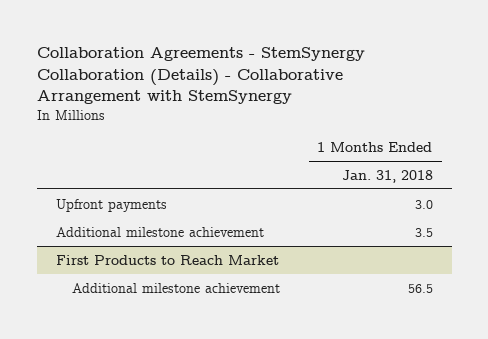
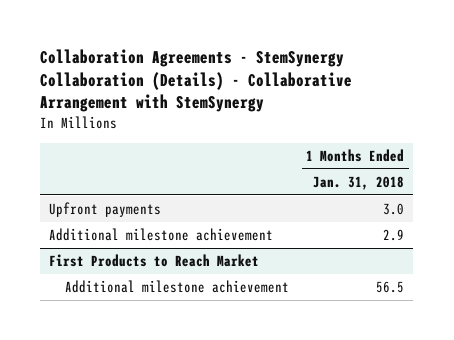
- Additional milestone achievement | 3.5
+ Additional milestone achievement | 2.9

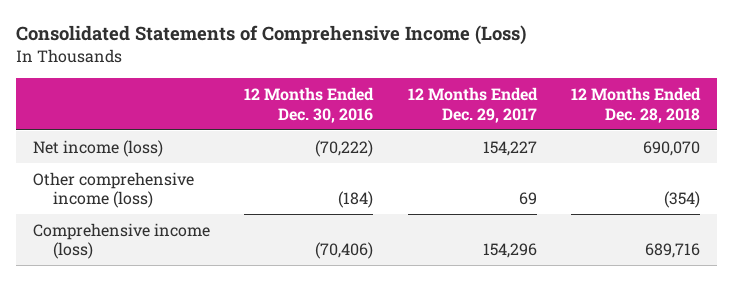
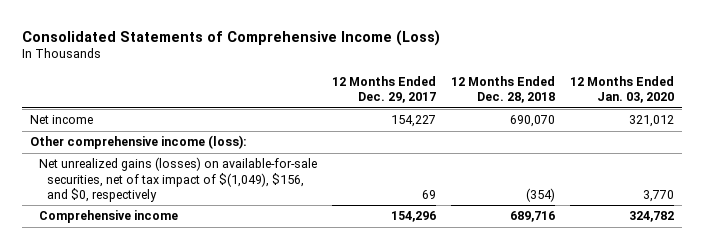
- | 12 Months Ended Dec. 30, 2016 | 12 Months Ended Dec. 29, 2017 | 12 Months Ended Dec. 28, 2018
+ | 12 Months Ended Dec. 29, 2017 | 12 Months Ended Dec. 28, 2018 | 12 Months Ended Jan. 03, 2020
- Net income (loss) | (70,222) | 154,227 | 690,070
- Other comprehensive income (loss) | (184) | 69 | (354)
- Comprehensive income (loss) | (70,406) | 154,296 | 689,716
+ Net income | 154,227 | 690,070 | 321,012
+ Other comprehensive income (loss):
+ Net unrealized gains (losses) on available-for-sale securities, net of tax impact of $(1,049), $156, and $0, respectively | 69 | (354) | 3,770
+ Comprehensive income | 154,296 | 689,716 | 324,782

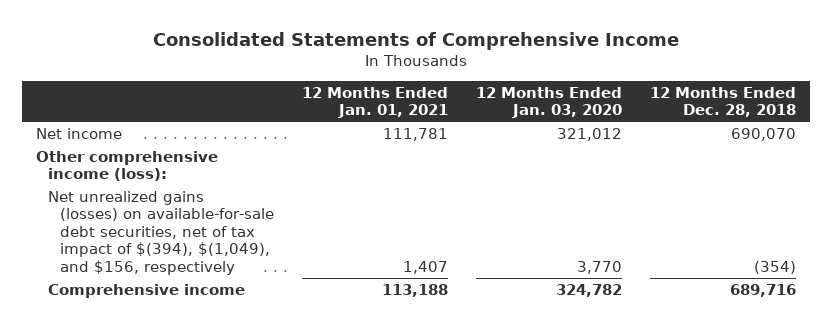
- Consolidated Statements of Comprehensive Income (Loss)
+ Consolidated Statements of Comprehensive Income
- | 12 Months Ended Dec. 29, 2017 | 12 Months Ended Dec. 28, 2018 | 12 Months Ended Jan. 03, 2020
+ | 12 Months Ended Jan. 01, 2021 | 12 Months Ended Jan. 03, 2020 | 12 Months Ended Dec. 28, 2018
- Net unrealized gains (losses) on available-for-sale securities, net of tax impact of $(1,049), $156, and $0, respectively | 69 | (354) | 3,770
+ Net unrealized gains (losses) on available-for-sale debt securities, net of tax impact of $(394), $(1,049), and $156, respectively | 1,407 | 3,770 | (354)

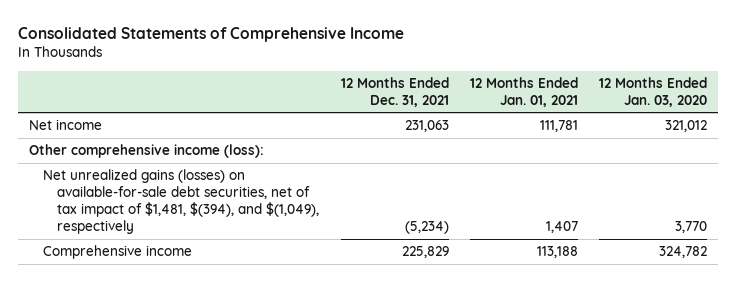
- | 12 Months Ended Jan. 01, 2021 | 12 Months Ended Jan. 03, 2020 | 12 Months Ended Dec. 28, 2018
+ | 12 Months Ended Dec. 31, 2021 | 12 Months Ended Jan. 01, 2021 | 12 Months Ended Jan. 03, 2020
- Net unrealized gains (losses) on available-for-sale debt securities, net of tax impact of $(394), $(1,049), and $156, respectively | 1,407 | 3,770 | (354)
+ Net unrealized gains (losses) on available-for-sale debt securities, net of tax impact of $1,481, $(394), and $(1,049), respectively | (5,234) | 1,407 | 3,770

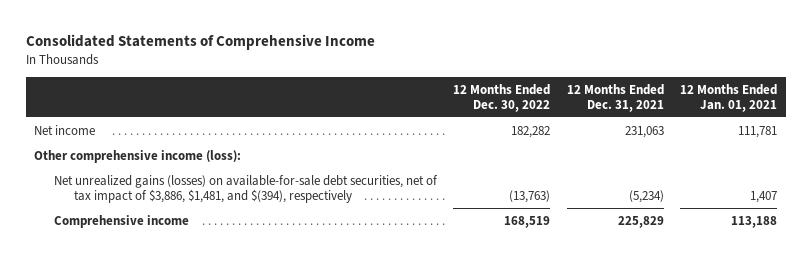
- | 12 Months Ended Dec. 31, 2021 | 12 Months Ended Jan. 01, 2021 | 12 Months Ended Jan. 03, 2020
+ | 12 Months Ended Dec. 30, 2022 | 12 Months Ended Dec. 31, 2021 | 12 Months Ended Jan. 01, 2021
- Net unrealized gains (losses) on available-for-sale debt securities, net of tax impact of $1,481, $(394), and $(1,049), respectively | (5,234) | 1,407 | 3,770
+ Net unrealized gains (losses) on available-for-sale debt securities, net of tax impact of $3,886, $1,481, and $(394), respectively | (13,763) | (5,234) | 1,407

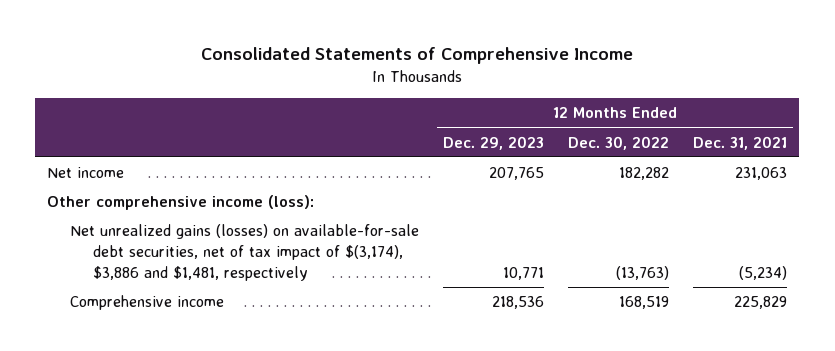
- | 12 Months Ended Dec. 30, 2022 | 12 Months Ended Dec. 31, 2021 | 12 Months Ended Jan. 01, 2021
+ | 12 Months Ended Dec. 29, 2023 | 12 Months Ended Dec. 30, 2022 | 12 Months Ended Dec. 31, 2021
- Net unrealized gains (losses) on available-for-sale debt securities, net of tax impact of $3,886, $1,481, and $(394), respectively | (13,763) | (5,234) | 1,407
+ Net unrealized gains (losses) on available-for-sale debt securities, net of tax impact of $(3,174), $3,886 and $1,481, respectively | 10,771 | (13,763) | (5,234)

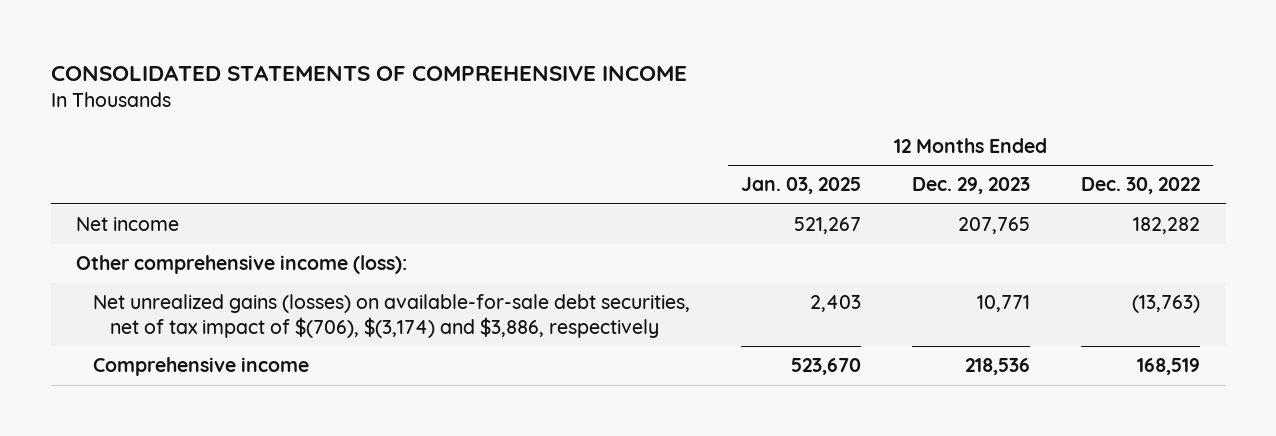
- Consolidated Statements of Comprehensive Income
+ CONSOLIDATED STATEMENTS OF COMPREHENSIVE INCOME
- | 12 Months Ended Dec. 29, 2023 | 12 Months Ended Dec. 30, 2022 | 12 Months Ended Dec. 31, 2021
+ | 12 Months Ended Jan. 03, 2025 | 12 Months Ended Dec. 29, 2023 | 12 Months Ended Dec. 30, 2022
- Net unrealized gains (losses) on available-for-sale debt securities, net of tax impact of $(3,174), $3,886 and $1,481, respectively | 10,771 | (13,763) | (5,234)
+ Net unrealized gains (losses) on available-for-sale debt securities, net of tax impact of $(706), $(3,174) and $3,886, respectively | 2,403 | 10,771 | (13,763)

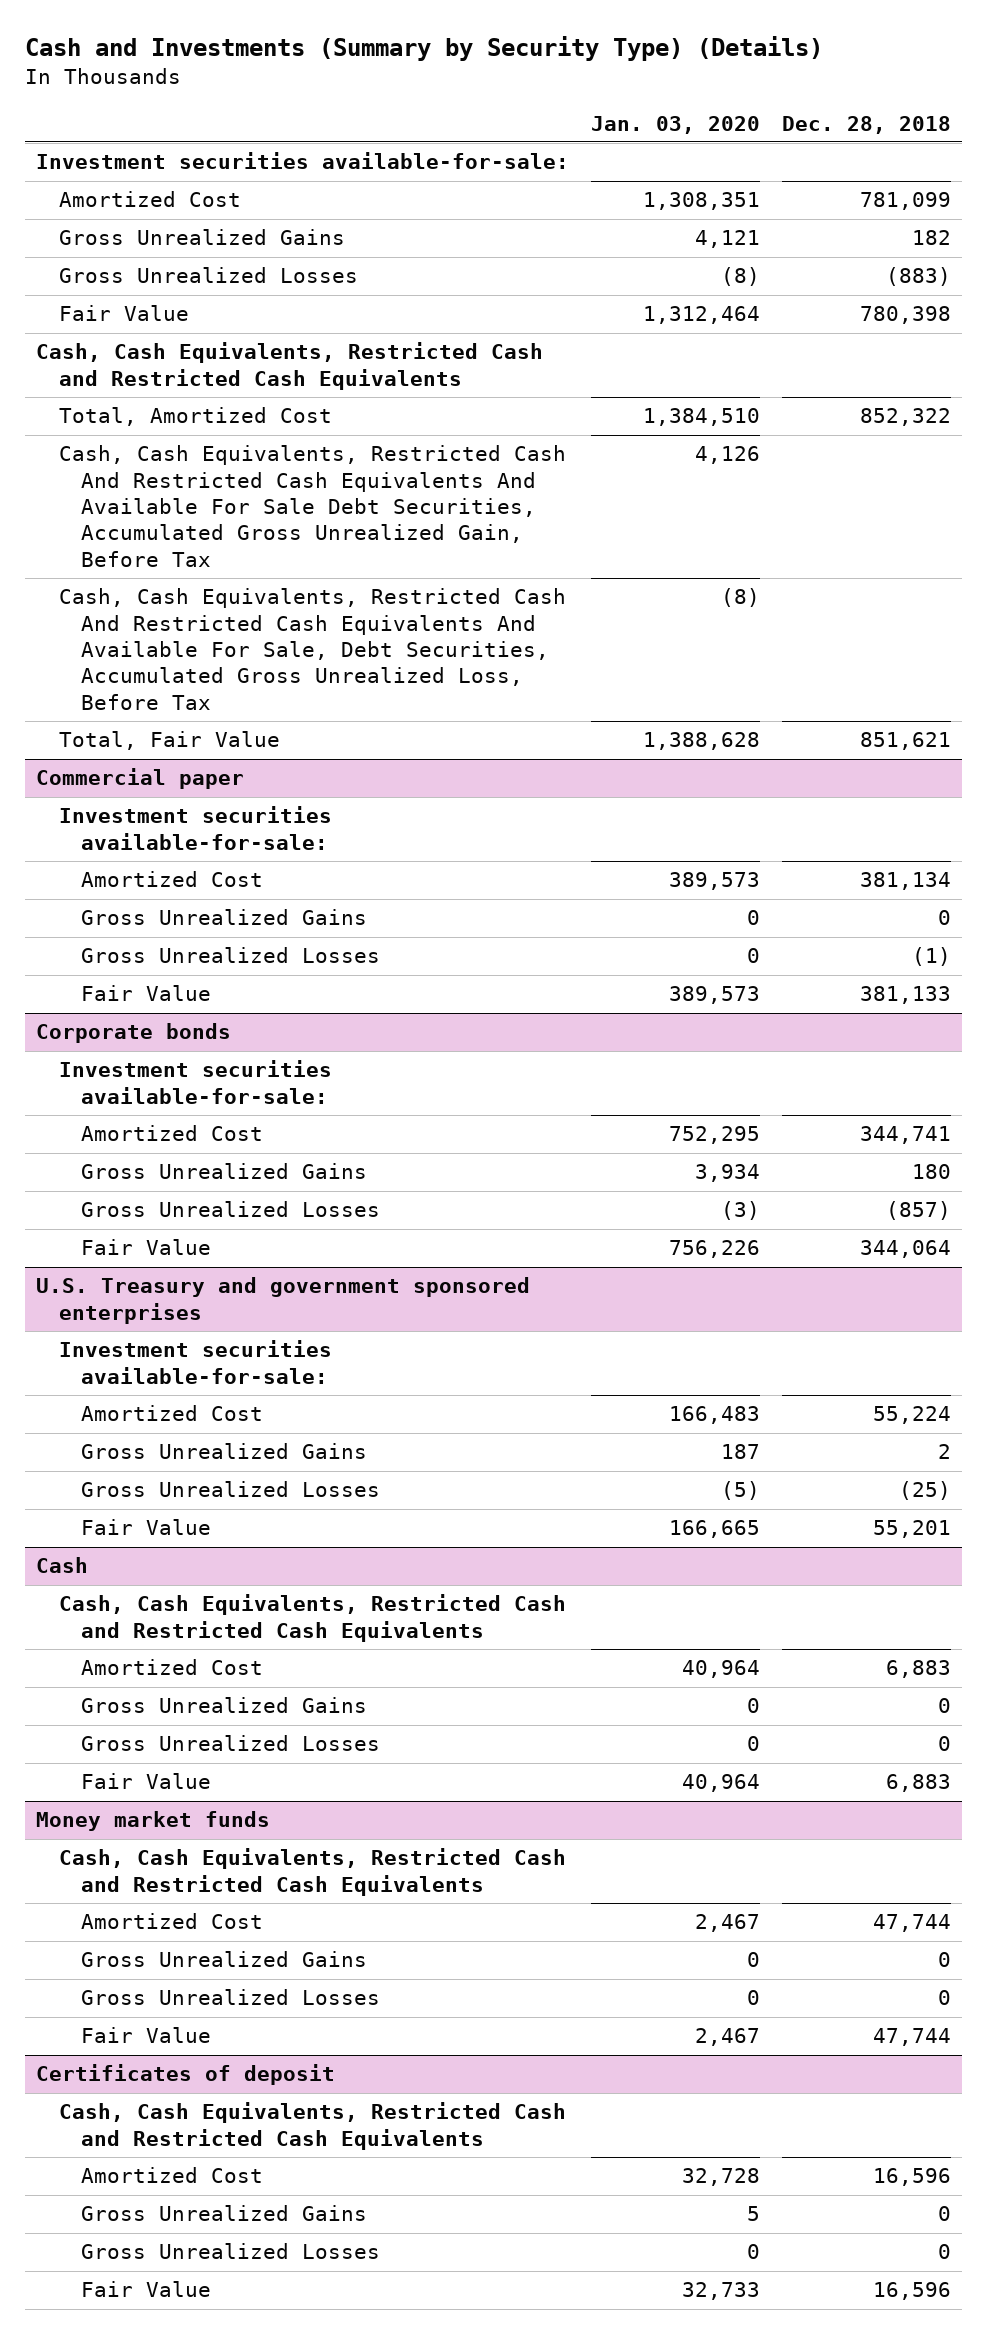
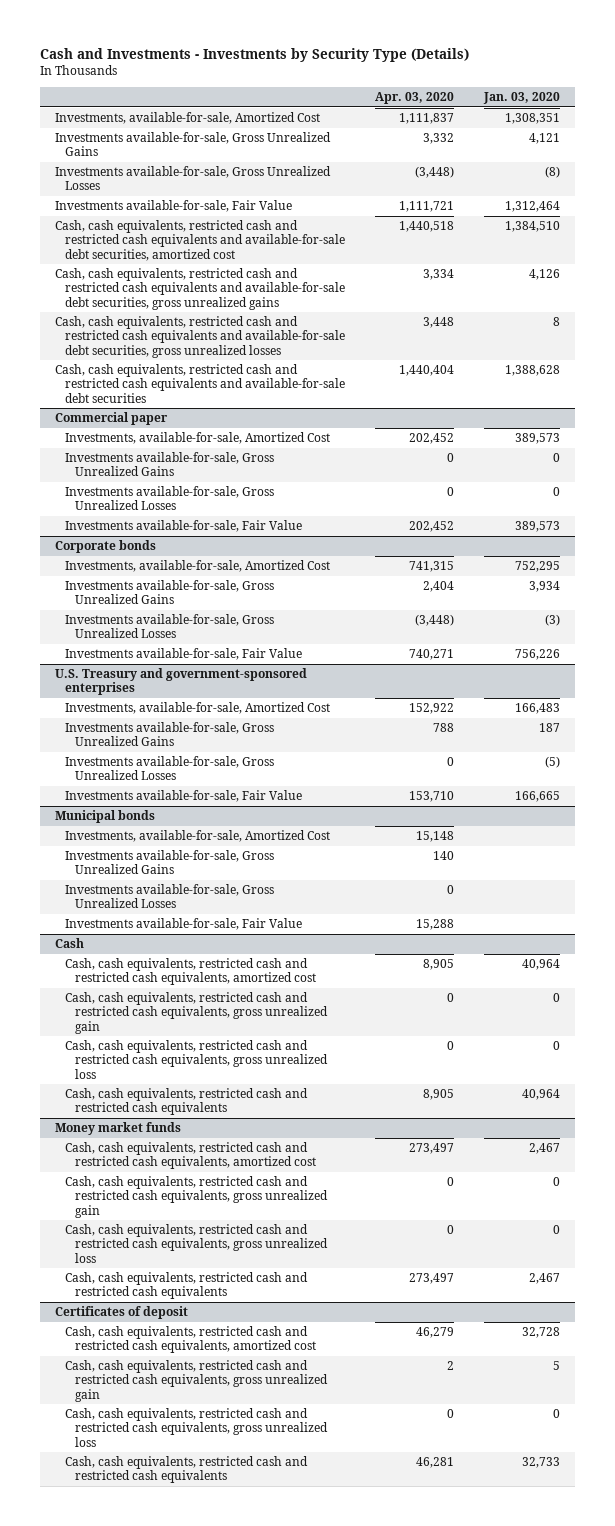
- Cash and Investments (Summary by Security Type) (Details)
+ Cash and Investments - Investments by Security Type (Details)
- | Jan. 03, 2020 | Dec. 28, 2018
+ | Apr. 03, 2020 | Jan. 03, 2020
- Investment securities available-for-sale:
- Amortized Cost | 1,308,351 | 781,099
- Gross Unrealized Gains | 4,121 | 182
- Gross Unrealized Losses | (8) | (883)
- Fair Value | 1,312,464 | 780,398
- Cash, Cash Equivalents, Restricted Cash and Restricted Cash Equivalents
- Total, Amortized Cost | 1,384,510 | 852,322
- Cash, Cash Equivalents, Restricted Cash And Restricted Cash Equivalents And Available For Sale Debt Securities, Accumulated Gross Unrealized Gain, Before Tax | 4,126 |
- Cash, Cash Equivalents, Restricted Cash And Restricted Cash Equivalents And Available For Sale, Debt Securities, Accumulated Gross Unrealized Loss, Before Tax | (8) |
- Total, Fair Value | 1,388,628 | 851,621
+ Investments, available-for-sale, Amortized Cost | 1,111,837 | 1,308,351
+ Investments available-for-sale, Gross Unrealized Gains | 3,332 | 4,121
+ Investments available-for-sale, Gross Unrealized Losses | (3,448) | (8)
+ Investments available-for-sale, Fair Value | 1,111,721 | 1,312,464
+ Cash, cash equivalents, restricted cash and restricted cash equivalents and available-for-sale debt securities, amortized cost | 1,440,518 | 1,384,510
+ Cash, cash equivalents, restricted cash and restricted cash equivalents and available-for-sale debt securities, gross unrealized gains | 3,334 | 4,126
+ Cash, cash equivalents, restricted cash and restricted cash equivalents and available-for-sale debt securities, gross unrealized losses | 3,448 | 8
+ Cash, cash equivalents, restricted cash and restricted cash equivalents and available-for-sale debt securities | 1,440,404 | 1,388,628
@ Commercial paper
- Investment securities available-for-sale:
- Amortized Cost | 389,573 | 381,134
- Gross Unrealized Gains | 0 | 0
- Gross Unrealized Losses | 0 | (1)
- Fair Value | 389,573 | 381,133
+ Investments, available-for-sale, Amortized Cost | 202,452 | 389,573
+ Investments available-for-sale, Gross Unrealized Gains | 0 | 0
+ Investments available-for-sale, Gross Unrealized Losses | 0 | 0
+ Investments available-for-sale, Fair Value | 202,452 | 389,573
@ Corporate bonds
- Investment securities available-for-sale:
- Amortized Cost | 752,295 | 344,741
- Gross Unrealized Gains | 3,934 | 180
- Gross Unrealized Losses | (3) | (857)
- Fair Value | 756,226 | 344,064
- U.S. Treasury and government sponsored enterprises
- Investment securities available-for-sale:
- Amortized Cost | 166,483 | 55,224
- Gross Unrealized Gains | 187 | 2
- Gross Unrealized Losses | (5) | (25)
- Fair Value | 166,665 | 55,201
@ Corporate bonds
+ Investments, available-for-sale, Amortized Cost | 741,315 | 752,295
+ Investments available-for-sale, Gross Unrealized Gains | 2,404 | 3,934
+ Investments available-for-sale, Gross Unrealized Losses | (3,448) | (3)
+ Investments available-for-sale, Fair Value | 740,271 | 756,226
+ U.S. Treasury and government-sponsored enterprises
+ Investments, available-for-sale, Amortized Cost | 152,922 | 166,483
+ Investments available-for-sale, Gross Unrealized Gains | 788 | 187
+ Investments available-for-sale, Gross Unrealized Losses | 0 | (5)
+ Investments available-for-sale, Fair Value | 153,710 | 166,665
+ Municipal bonds
+ Investments, available-for-sale, Amortized Cost | 15,148 |
+ Investments available-for-sale, Gross Unrealized Gains | 140 |
+ Investments available-for-sale, Gross Unrealized Losses | 0 |
+ Investments available-for-sale, Fair Value | 15,288 |
@ Cash
- Cash, Cash Equivalents, Restricted Cash and Restricted Cash Equivalents
- Amortized Cost | 40,964 | 6,883
- Gross Unrealized Gains | 0 | 0
- Gross Unrealized Losses | 0 | 0
- Fair Value | 40,964 | 6,883
+ Cash, cash equivalents, restricted cash and restricted cash equivalents, amortized cost | 8,905 | 40,964
+ Cash, cash equivalents, restricted cash and restricted cash equivalents, gross unrealized gain | 0 | 0
+ Cash, cash equivalents, restricted cash and restricted cash equivalents, gross unrealized loss | 0 | 0
+ Cash, cash equivalents, restricted cash and restricted cash equivalents | 8,905 | 40,964
@ Money market funds
- Cash, Cash Equivalents, Restricted Cash and Restricted Cash Equivalents
- Amortized Cost | 2,467 | 47,744
- Gross Unrealized Gains | 0 | 0
- Gross Unrealized Losses | 0 | 0
- Fair Value | 2,467 | 47,744
+ Cash, cash equivalents, restricted cash and restricted cash equivalents, amortized cost | 273,497 | 2,467
+ Cash, cash equivalents, restricted cash and restricted cash equivalents, gross unrealized gain | 0 | 0
+ Cash, cash equivalents, restricted cash and restricted cash equivalents, gross unrealized loss | 0 | 0
+ Cash, cash equivalents, restricted cash and restricted cash equivalents | 273,497 | 2,467
@ Certificates of deposit
- Cash, Cash Equivalents, Restricted Cash and Restricted Cash Equivalents
- Amortized Cost | 32,728 | 16,596
- Gross Unrealized Gains | 5 | 0
- Gross Unrealized Losses | 0 | 0
- Fair Value | 32,733 | 16,596
+ Cash, cash equivalents, restricted cash and restricted cash equivalents, amortized cost | 46,279 | 32,728
+ Cash, cash equivalents, restricted cash and restricted cash equivalents, gross unrealized gain | 2 | 5
+ Cash, cash equivalents, restricted cash and restricted cash equivalents, gross unrealized loss | 0 | 0
+ Cash, cash equivalents, restricted cash and restricted cash equivalents | 46,281 | 32,733

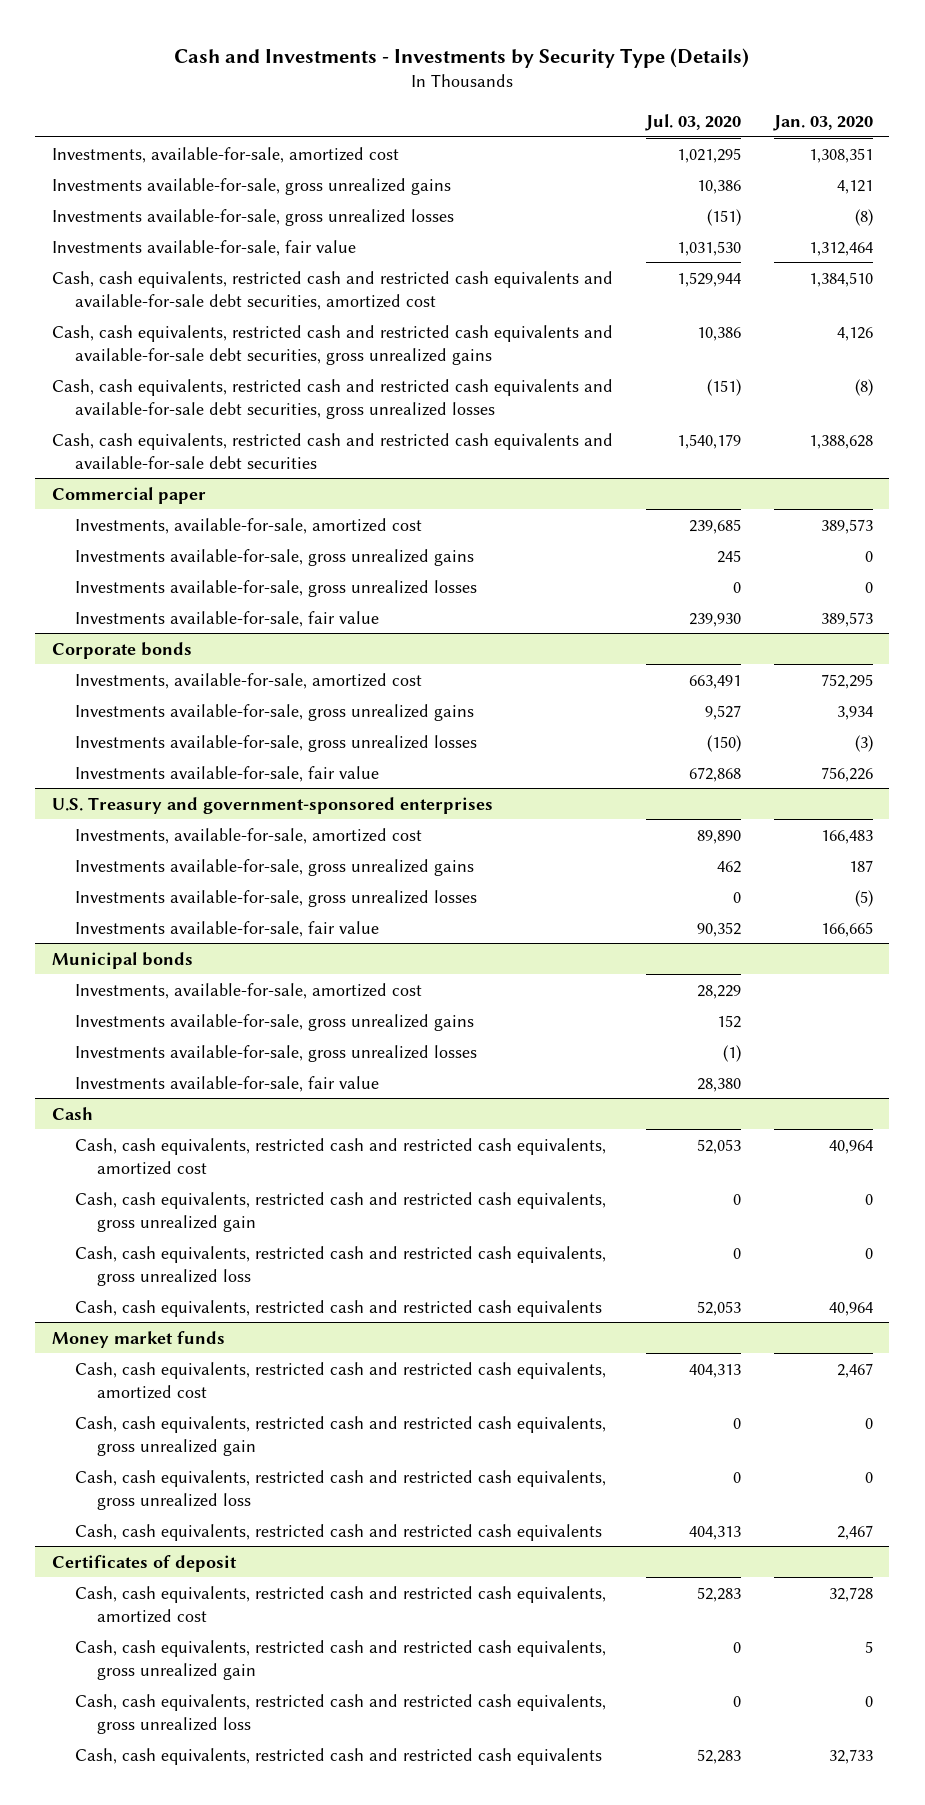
- | Apr. 03, 2020 | Jan. 03, 2020
+ | Jul. 03, 2020 | Jan. 03, 2020
- Investments, available-for-sale, Amortized Cost | 1,111,837 | 1,308,351
- Investments available-for-sale, Gross Unrealized Gains | 3,332 | 4,121
- Investments available-for-sale, Gross Unrealized Losses | (3,448) | (8)
- Investments available-for-sale, Fair Value | 1,111,721 | 1,312,464
+ Investments, available-for-sale, amortized cost | 1,021,295 | 1,308,351
+ Investments available-for-sale, gross unrealized gains | 10,386 | 4,121
+ Investments available-for-sale, gross unrealized losses | (151) | (8)
+ Investments available-for-sale, fair value | 1,031,530 | 1,312,464
- Cash, cash equivalents, restricted cash and restricted cash equivalents and available-for-sale debt securities, gross unrealized losses | 3,448 | 8
+ Cash, cash equivalents, restricted cash and restricted cash equivalents and available-for-sale debt securities, gross unrealized losses | (151) | (8)
@ Commercial paper
- Investments, available-for-sale, Amortized Cost | 202,452 | 389,573
- Investments available-for-sale, Gross Unrealized Gains | 0 | 0
- Investments available-for-sale, Gross Unrealized Losses | 0 | 0
- Investments available-for-sale, Fair Value | 202,452 | 389,573
+ Investments, available-for-sale, amortized cost | 239,685 | 389,573
+ Investments available-for-sale, gross unrealized gains | 245 | 0
+ Investments available-for-sale, gross unrealized losses | 0 | 0
+ Investments available-for-sale, fair value | 239,930 | 389,573
@ Corporate bonds
- Investments, available-for-sale, Amortized Cost | 741,315 | 752,295
- Investments available-for-sale, Gross Unrealized Gains | 2,404 | 3,934
- Investments available-for-sale, Gross Unrealized Losses | (3,448) | (3)
- Investments available-for-sale, Fair Value | 740,271 | 756,226
+ Investments, available-for-sale, amortized cost | 663,491 | 752,295
+ Investments available-for-sale, gross unrealized gains | 9,527 | 3,934
+ Investments available-for-sale, gross unrealized losses | (150) | (3)
+ Investments available-for-sale, fair value | 672,868 | 756,226
@ U.S. Treasury and government-sponsored enterprises
- Investments, available-for-sale, Amortized Cost | 152,922 | 166,483
- Investments available-for-sale, Gross Unrealized Gains | 788 | 187
- Investments available-for-sale, Gross Unrealized Losses | 0 | (5)
- Investments available-for-sale, Fair Value | 153,710 | 166,665
+ Investments, available-for-sale, amortized cost | 89,890 | 166,483
+ Investments available-for-sale, gross unrealized gains | 462 | 187
+ Investments available-for-sale, gross unrealized losses | 0 | (5)
+ Investments available-for-sale, fair value | 90,352 | 166,665
@ Municipal bonds
- Investments, available-for-sale, Amortized Cost | 15,148 |
- Investments available-for-sale, Gross Unrealized Gains | 140 |
- Investments available-for-sale, Gross Unrealized Losses | 0 |
- Investments available-for-sale, Fair Value | 15,288 |
+ Investments, available-for-sale, amortized cost | 28,229 |
+ Investments available-for-sale, gross unrealized gains | 152 |
+ Investments available-for-sale, gross unrealized losses | (1) |
+ Investments available-for-sale, fair value | 28,380 |

